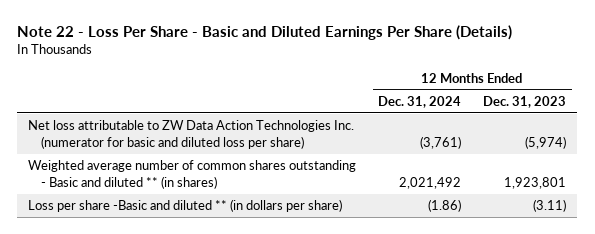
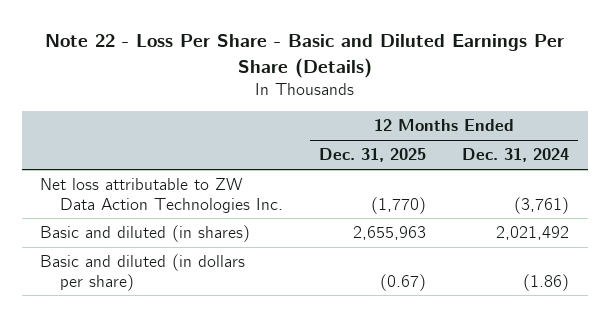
- | 12 Months Ended Dec. 31, 2024 | 12 Months Ended Dec. 31, 2023
+ | 12 Months Ended Dec. 31, 2025 | 12 Months Ended Dec. 31, 2024
- Net loss attributable to ZW Data Action Technologies Inc. (numerator for basic and diluted loss per share) | (3,761) | (5,974)
- Weighted average number of common shares outstanding - Basic and diluted ** (in shares) | 2,021,492 | 1,923,801
- Loss per share -Basic and diluted ** (in dollars per share) | (1.86) | (3.11)
+ Net loss attributable to ZW Data Action Technologies Inc. | (1,770) | (3,761)
+ Basic and diluted (in shares) | 2,655,963 | 2,021,492
+ Basic and diluted (in dollars per share) | (0.67) | (1.86)

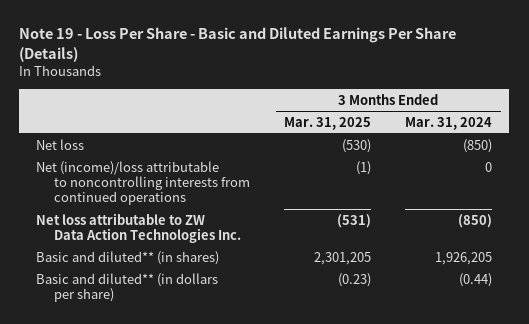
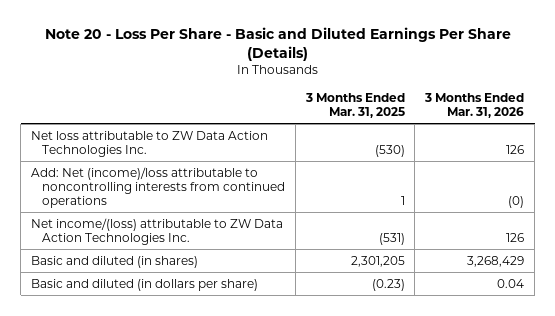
- Note 19 - Loss Per Share - Basic and Diluted Earnings Per Share (Details)
+ Note 20 - Loss Per Share - Basic and Diluted Earnings Per Share (Details)
- | 3 Months Ended Mar. 31, 2025 | 3 Months Ended Mar. 31, 2024
+ | 3 Months Ended Mar. 31, 2025 | 3 Months Ended Mar. 31, 2026
- Net loss | (530) | (850)
- Net (income)/loss attributable to noncontrolling interests from continued operations | (1) | 0
- Net loss attributable to ZW Data Action Technologies Inc. | (531) | (850)
- Basic and diluted** (in shares) | 2,301,205 | 1,926,205
- Basic and diluted** (in dollars per share) | (0.23) | (0.44)
+ Net loss attributable to ZW Data Action Technologies Inc. | (530) | 126
+ Add: Net (income)/loss attributable to noncontrolling interests from continued operations | 1 | (0)
+ Net income/(loss) attributable to ZW Data Action Technologies Inc. | (531) | 126
+ Basic and diluted (in shares) | 2,301,205 | 3,268,429
+ Basic and diluted (in dollars per share) | (0.23) | 0.04

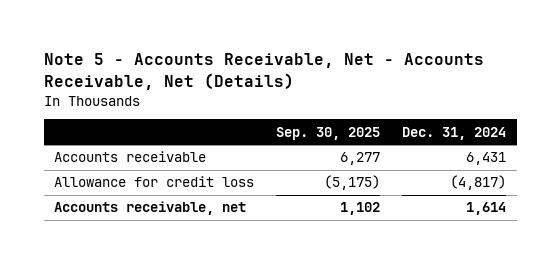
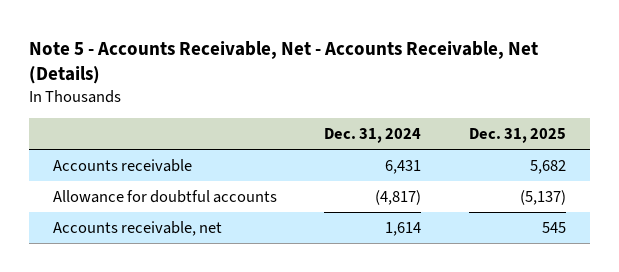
- | Sep. 30, 2025 | Dec. 31, 2024
+ | Dec. 31, 2024 | Dec. 31, 2025
- Allowance for credit loss | (5,175) | (4,817)
+ Allowance for doubtful accounts | (4,817) | (5,137)

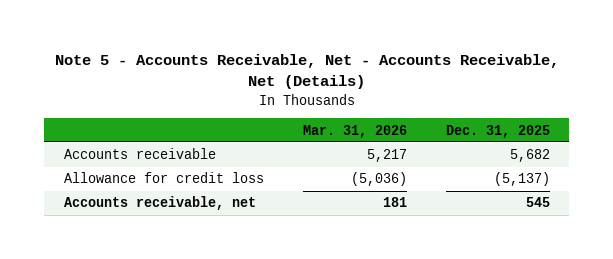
- | Dec. 31, 2024 | Dec. 31, 2025
+ | Mar. 31, 2026 | Dec. 31, 2025
- Allowance for doubtful accounts | (4,817) | (5,137)
+ Allowance for credit loss | (5,036) | (5,137)

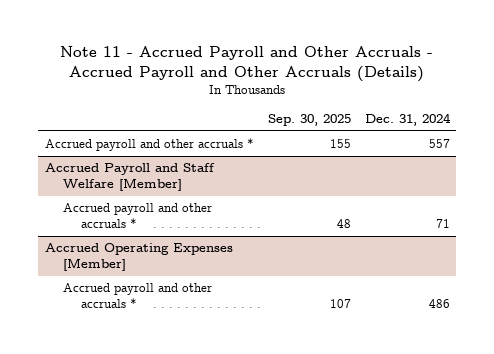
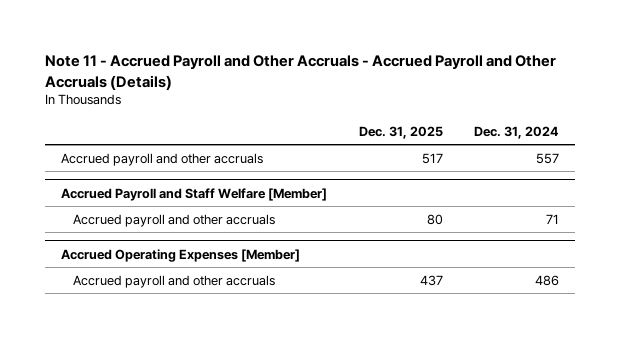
- | Sep. 30, 2025 | Dec. 31, 2024
+ | Dec. 31, 2025 | Dec. 31, 2024
- Accrued payroll and other accruals * | 155 | 557
+ Accrued payroll and other accruals | 517 | 557
@ Accrued Payroll and Staff Welfare [Member]
- Accrued payroll and other accruals * | 48 | 71
+ Accrued payroll and other accruals | 80 | 71
@ Accrued Operating Expenses [Member]
- Accrued payroll and other accruals * | 107 | 486
+ Accrued payroll and other accruals | 437 | 486

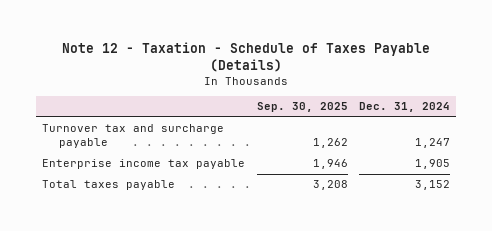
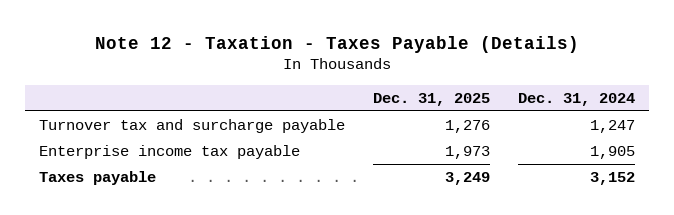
- Note 12 - Taxation - Schedule of Taxes Payable (Details)
+ Note 12 - Taxation - Taxes Payable (Details)
- | Sep. 30, 2025 | Dec. 31, 2024
+ | Dec. 31, 2025 | Dec. 31, 2024
- Total taxes payable | 3,208 | 3,152
+ Taxes payable | 3,249 | 3,152

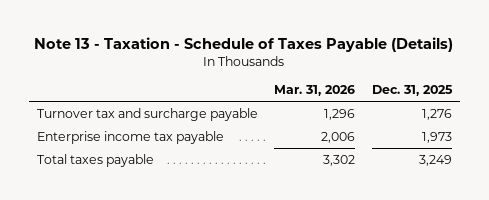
- Note 12 - Taxation - Taxes Payable (Details)
+ Note 13 - Taxation - Schedule of Taxes Payable (Details)
- | Dec. 31, 2025 | Dec. 31, 2024
+ | Mar. 31, 2026 | Dec. 31, 2025
- Taxes payable | 3,249 | 3,152
+ Total taxes payable | 3,302 | 3,249

